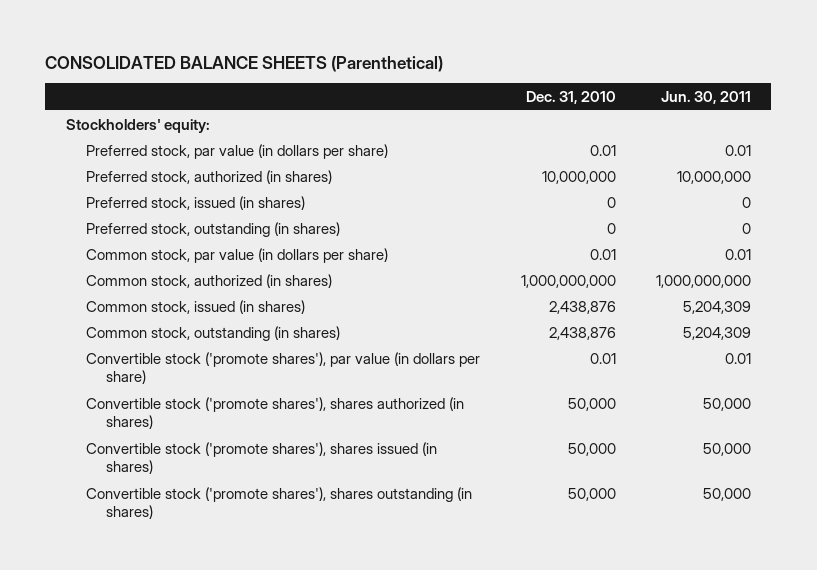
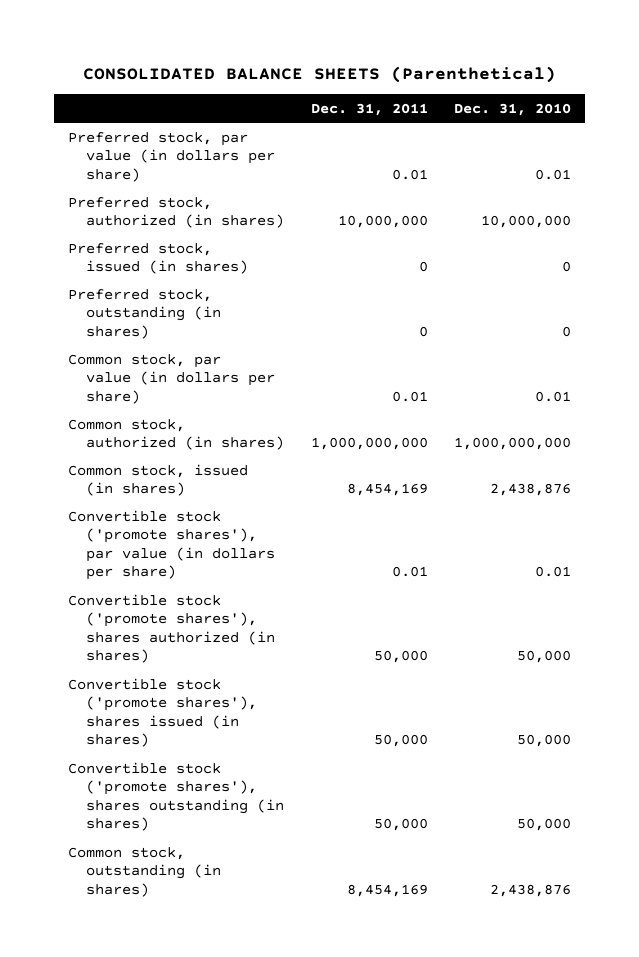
- | Dec. 31, 2010 | Jun. 30, 2011
+ | Dec. 31, 2011 | Dec. 31, 2010
- Stockholders' equity:
moved down: Common stock, outstanding (in shares) | 8,454,169 | 2,438,876

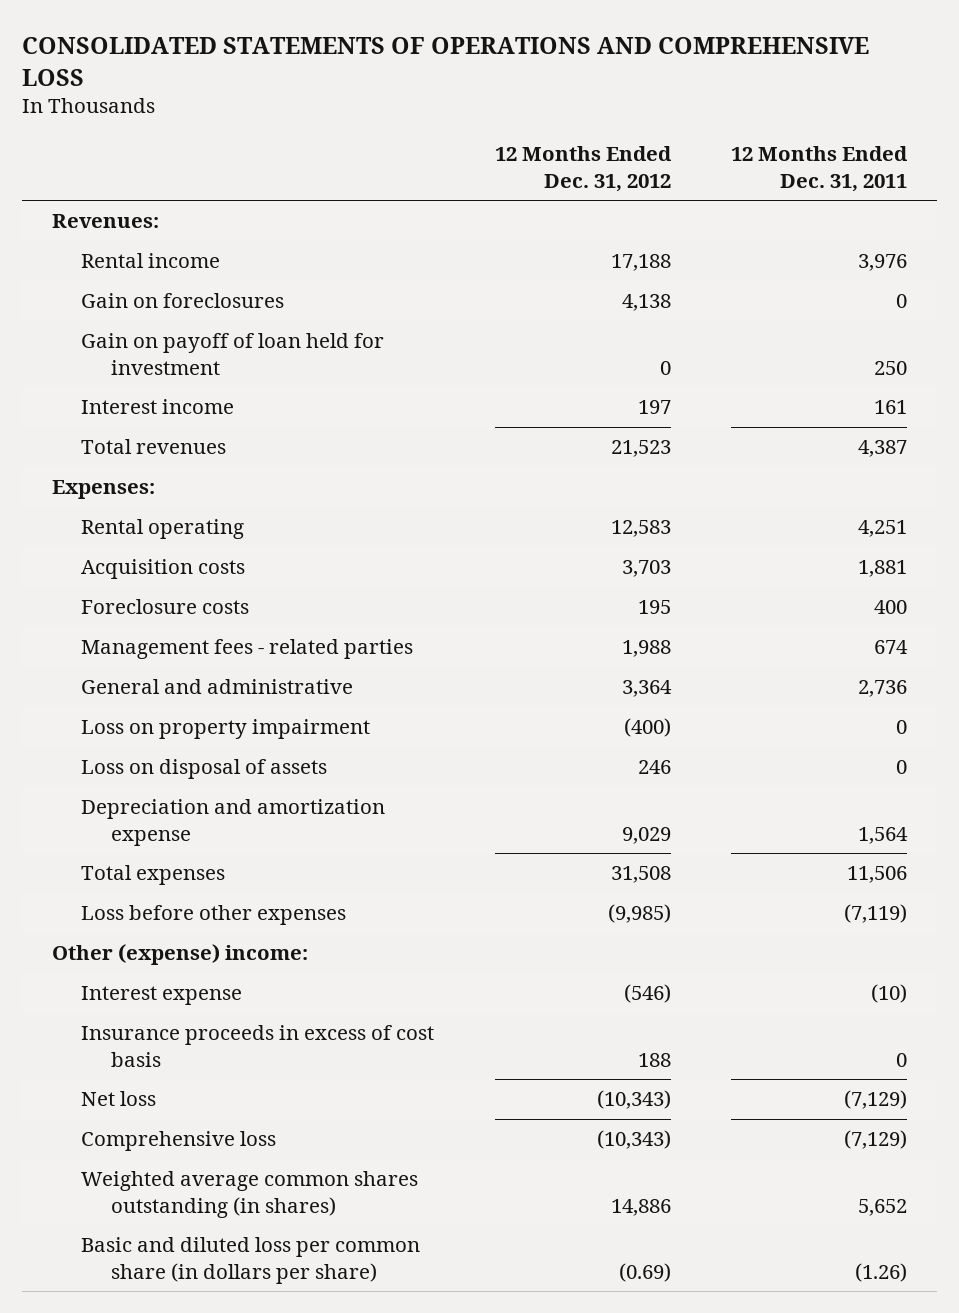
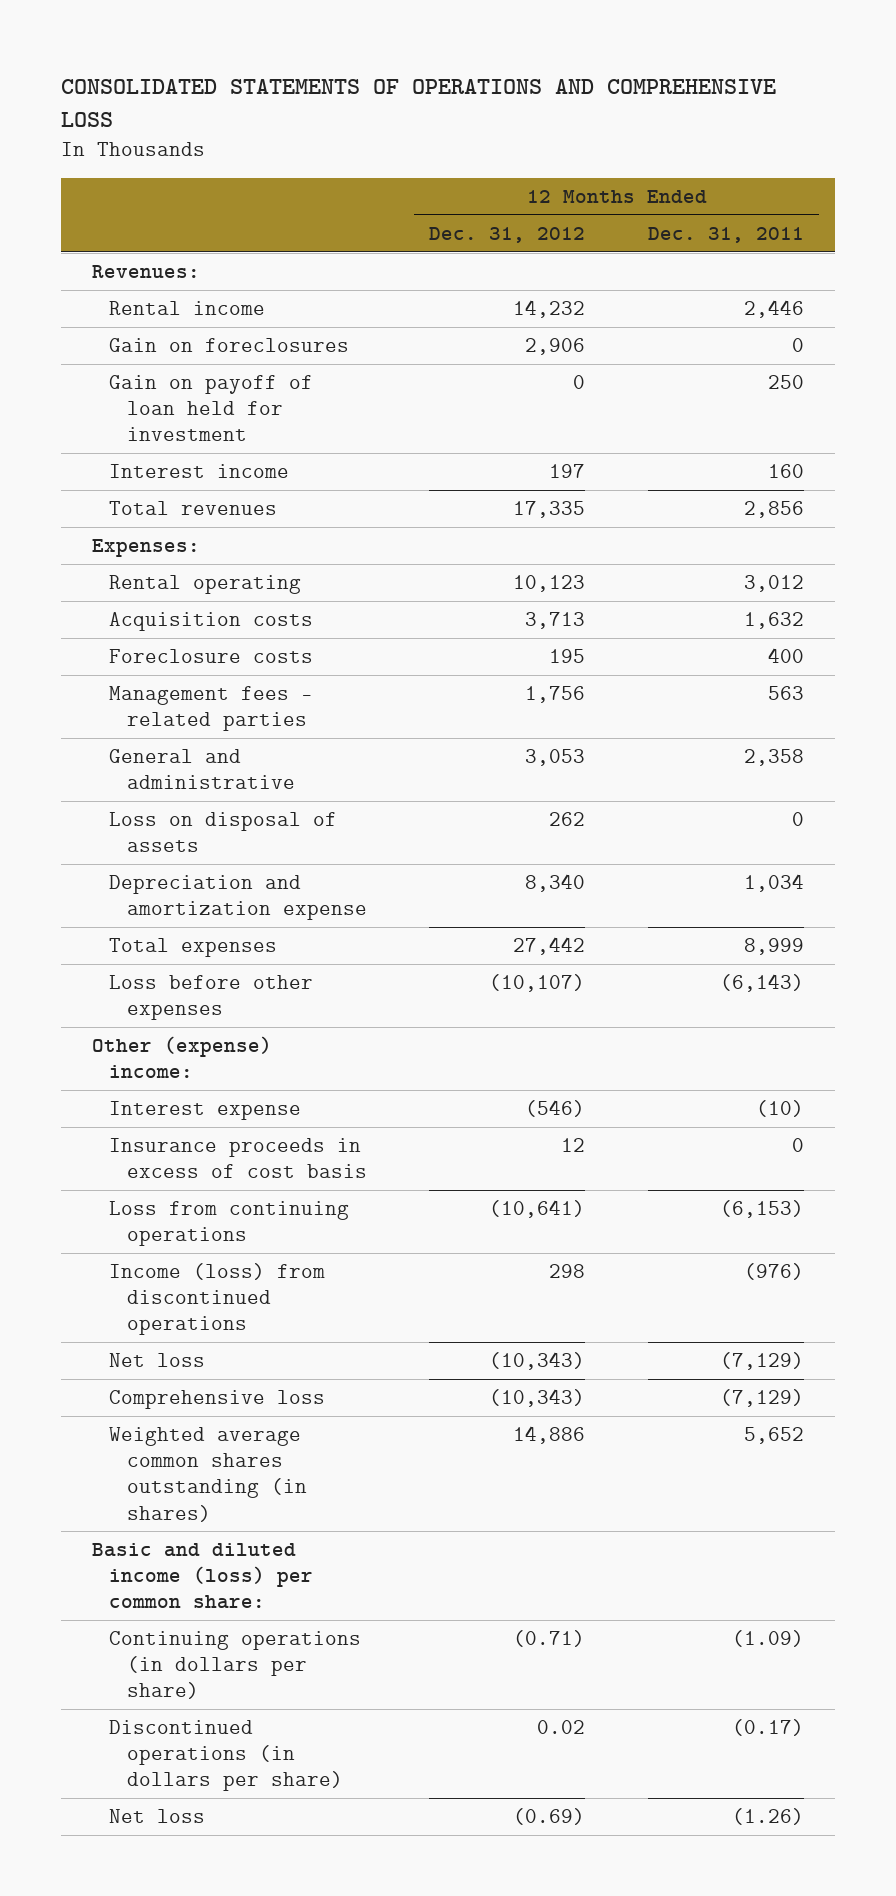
- Rental income | 17,188 | 3,976
- Gain on foreclosures | 4,138 | 0
+ Rental income | 14,232 | 2,446
+ Gain on foreclosures | 2,906 | 0
- Interest income | 197 | 161
- Total revenues | 21,523 | 4,387
+ Interest income | 197 | 160
+ Total revenues | 17,335 | 2,856
- Rental operating | 12,583 | 4,251
- Acquisition costs | 3,703 | 1,881
+ Rental operating | 10,123 | 3,012
+ Acquisition costs | 3,713 | 1,632
- Management fees - related parties | 1,988 | 674
- General and administrative | 3,364 | 2,736
- Loss on property impairment | (400) | 0
- Loss on disposal of assets | 246 | 0
- Depreciation and amortization expense | 9,029 | 1,564
- Total expenses | 31,508 | 11,506
- Loss before other expenses | (9,985) | (7,119)
+ Management fees - related parties | 1,756 | 563
+ General and administrative | 3,053 | 2,358
+ Loss on disposal of assets | 262 | 0
+ Depreciation and amortization expense | 8,340 | 1,034
+ Total expenses | 27,442 | 8,999
+ Loss before other expenses | (10,107) | (6,143)
- Insurance proceeds in excess of cost basis | 188 | 0
+ Insurance proceeds in excess of cost basis | 12 | 0
+ Loss from continuing operations | (10,641) | (6,153)
+ Income (loss) from discontinued operations | 298 | (976)
- Basic and diluted loss per common share (in dollars per share) | (0.69) | (1.26)
+ Basic and diluted income (loss) per common share:
+ Continuing operations (in dollars per share) | (0.71) | (1.09)
+ Discontinued operations (in dollars per share) | 0.02 | (0.17)
+ Net loss | (0.69) | (1.26)

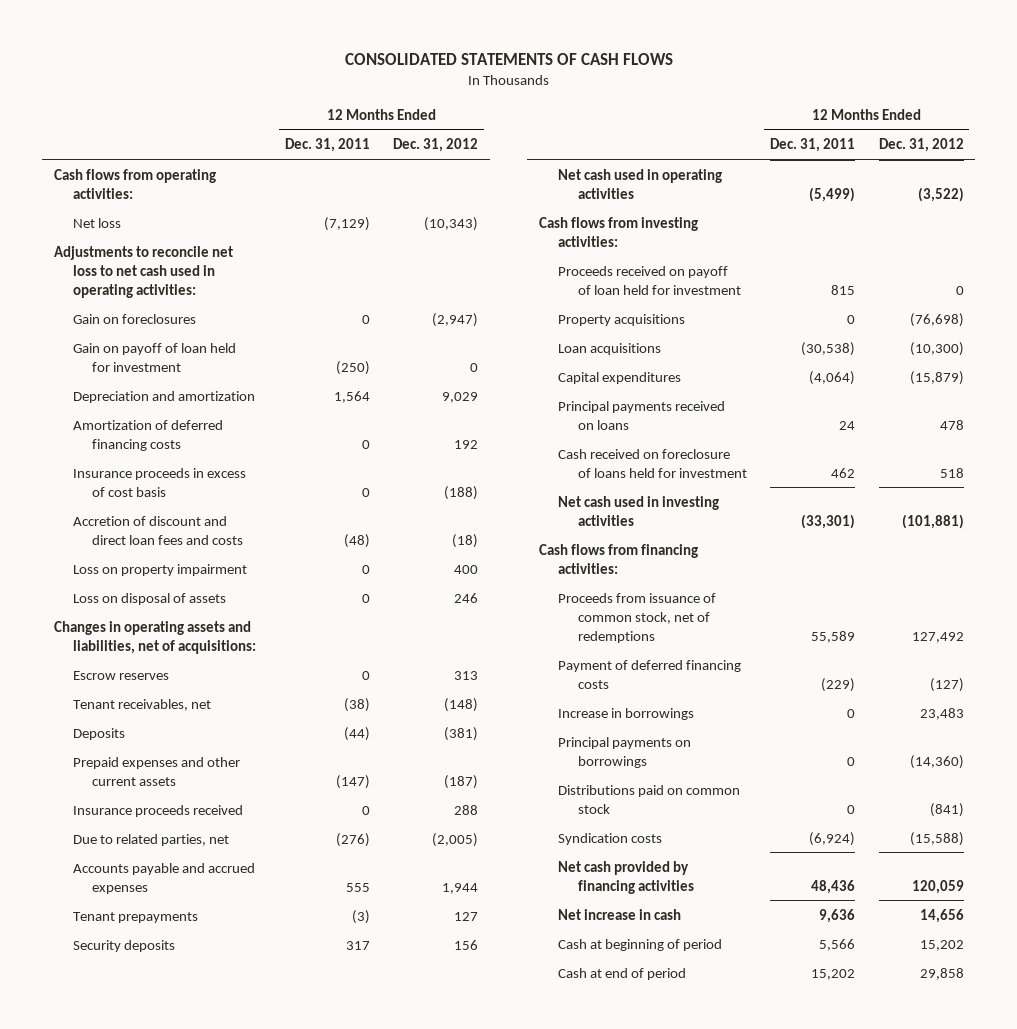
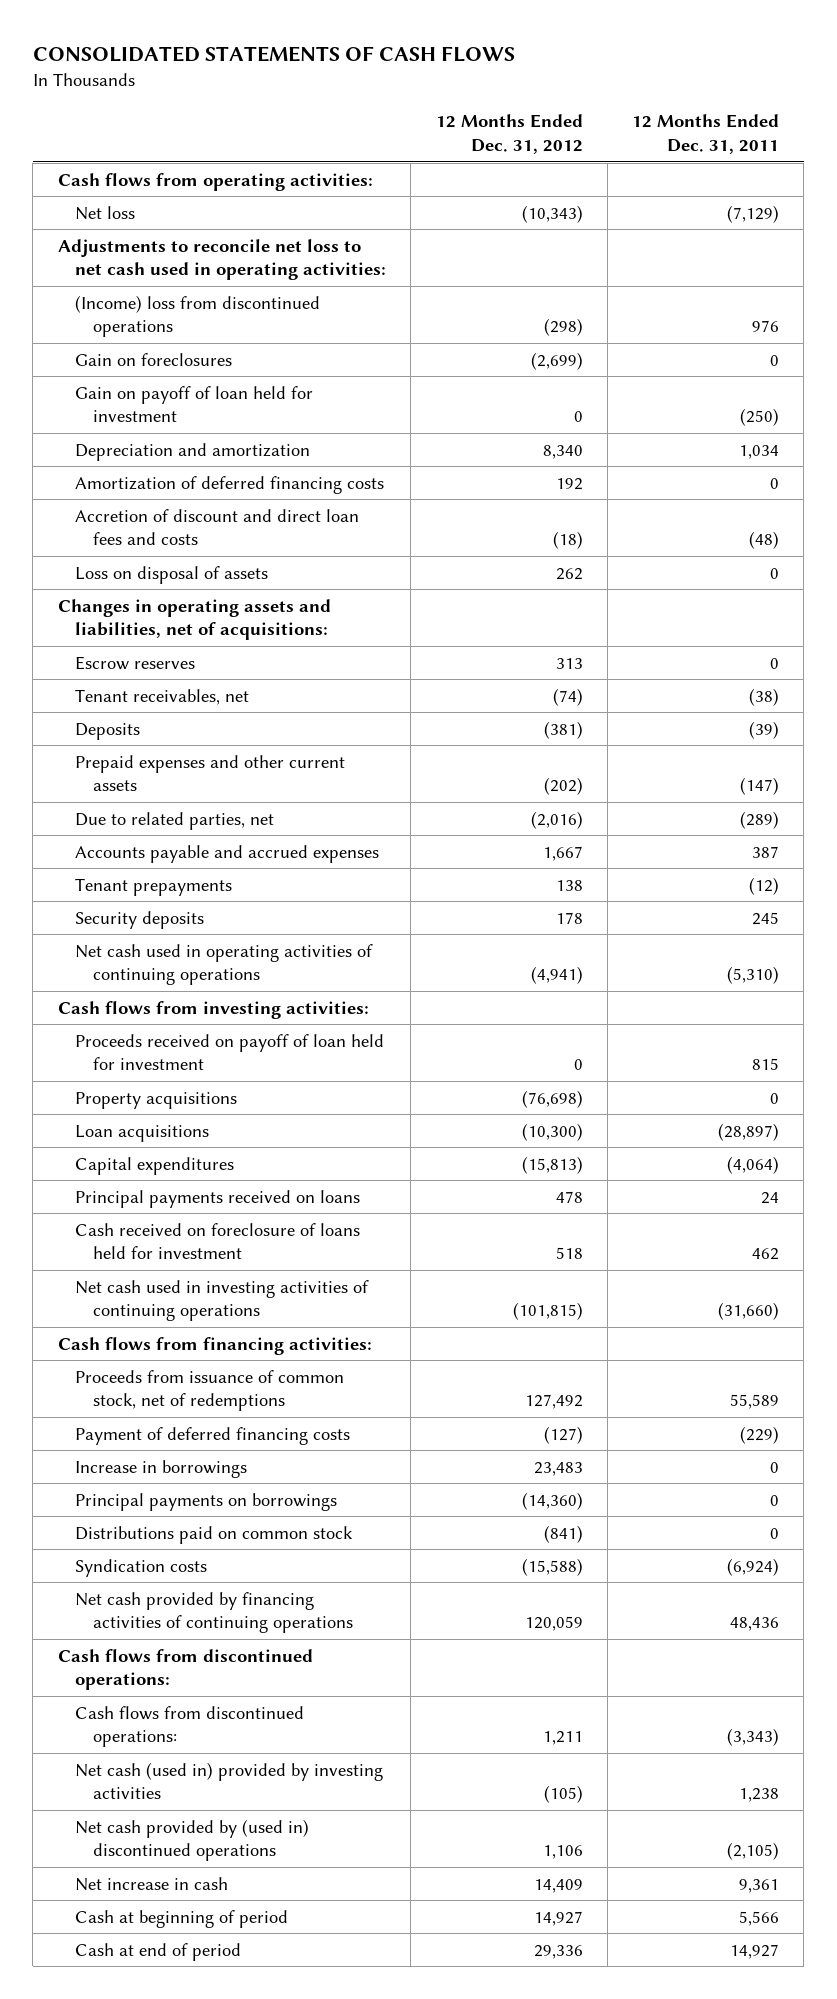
- | 12 Months Ended Dec. 31, 2011 | 12 Months Ended Dec. 31, 2012
+ | 12 Months Ended Dec. 31, 2012 | 12 Months Ended Dec. 31, 2011
- Gain on foreclosures | 0 | (2,947)
+ (Income) loss from discontinued operations | (298) | 976
+ Gain on foreclosures | (2,699) | 0
- Depreciation and amortization | 1,564 | 9,029
+ Depreciation and amortization | 8,340 | 1,034
- Insurance proceeds in excess of cost basis | 0 | (188)
- Loss on property impairment | 0 | 400
- Loss on disposal of assets | 0 | 246
+ Loss on disposal of assets | 262 | 0
- Tenant receivables, net | (38) | (148)
- Deposits | (44) | (381)
- Prepaid expenses and other current assets | (147) | (187)
- Insurance proceeds received | 0 | 288
- Due to related parties, net | (276) | (2,005)
- Accounts payable and accrued expenses | 555 | 1,944
- Tenant prepayments | (3) | 127
- Security deposits | 317 | 156
- Net cash used in operating activities | (5,499) | (3,522)
+ Tenant receivables, net | (74) | (38)
+ Deposits | (381) | (39)
+ Prepaid expenses and other current assets | (202) | (147)
+ Due to related parties, net | (2,016) | (289)
+ Accounts payable and accrued expenses | 1,667 | 387
+ Tenant prepayments | 138 | (12)
+ Security deposits | 178 | 245
+ Net cash used in operating activities of continuing operations | (4,941) | (5,310)
- Loan acquisitions | (30,538) | (10,300)
- Capital expenditures | (4,064) | (15,879)
+ Loan acquisitions | (10,300) | (28,897)
+ Capital expenditures | (15,813) | (4,064)
- Net cash used in investing activities | (33,301) | (101,881)
+ Net cash used in investing activities of continuing operations | (101,815) | (31,660)
- Net cash provided by financing activities | 48,436 | 120,059
- Net increase in cash | 9,636 | 14,656
- Cash at beginning of period | 5,566 | 15,202
- Cash at end of period | 15,202 | 29,858
+ Net cash provided by financing activities of continuing operations | 120,059 | 48,436
+ Cash flows from discontinued operations:
+ Cash flows from discontinued operations: | 1,211 | (3,343)
+ Net cash (used in) provided by investing activities | (105) | 1,238
+ Net cash provided by (used in) discontinued operations | 1,106 | (2,105)
+ Net increase in cash | 14,409 | 9,361
+ Cash at beginning of period | 14,927 | 5,566
+ Cash at end of period | 29,336 | 14,927

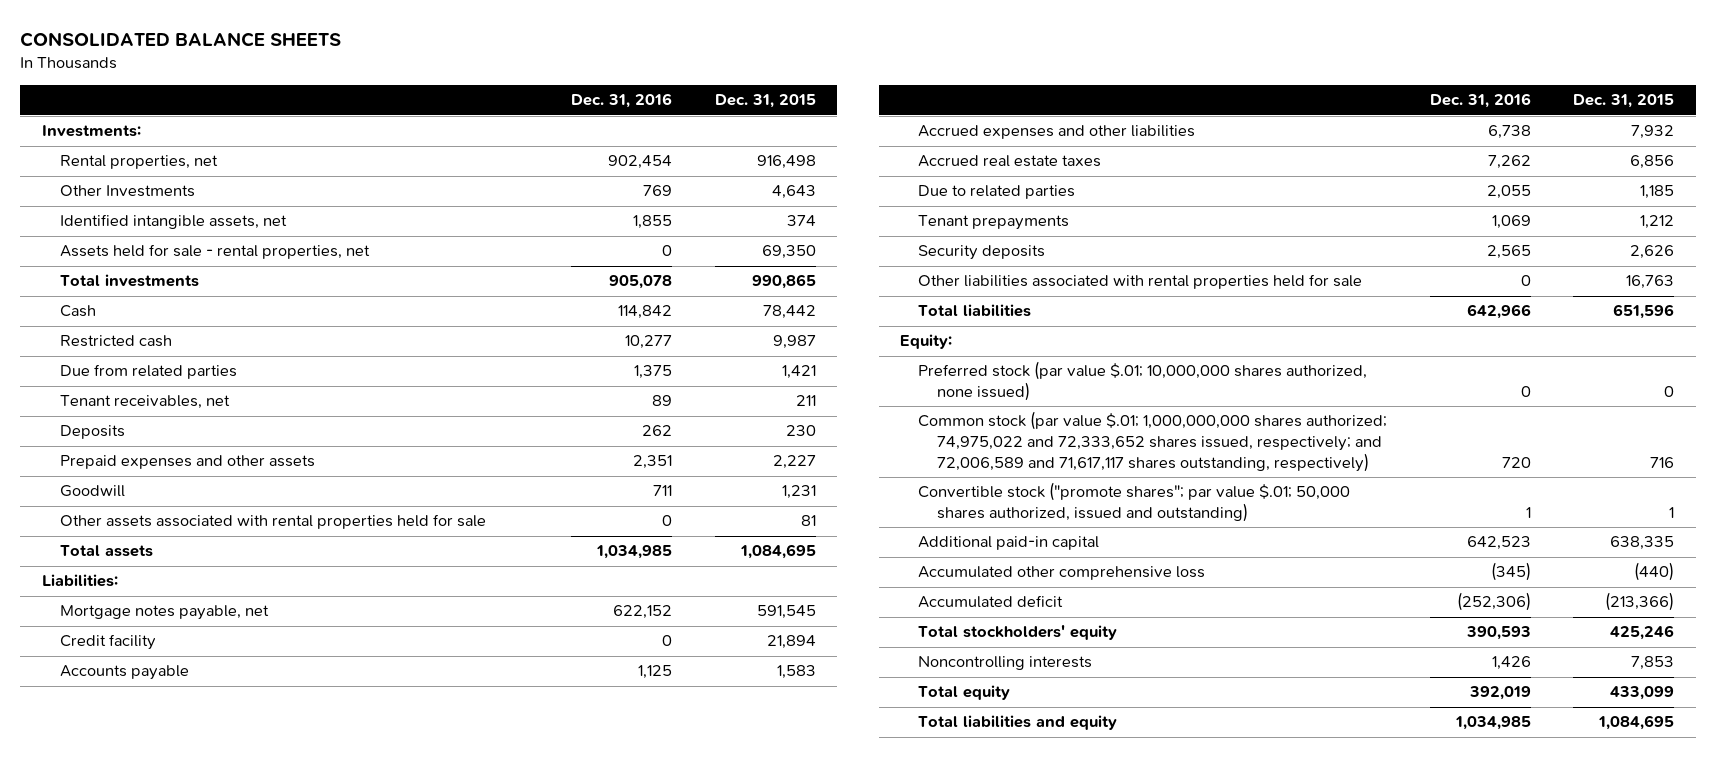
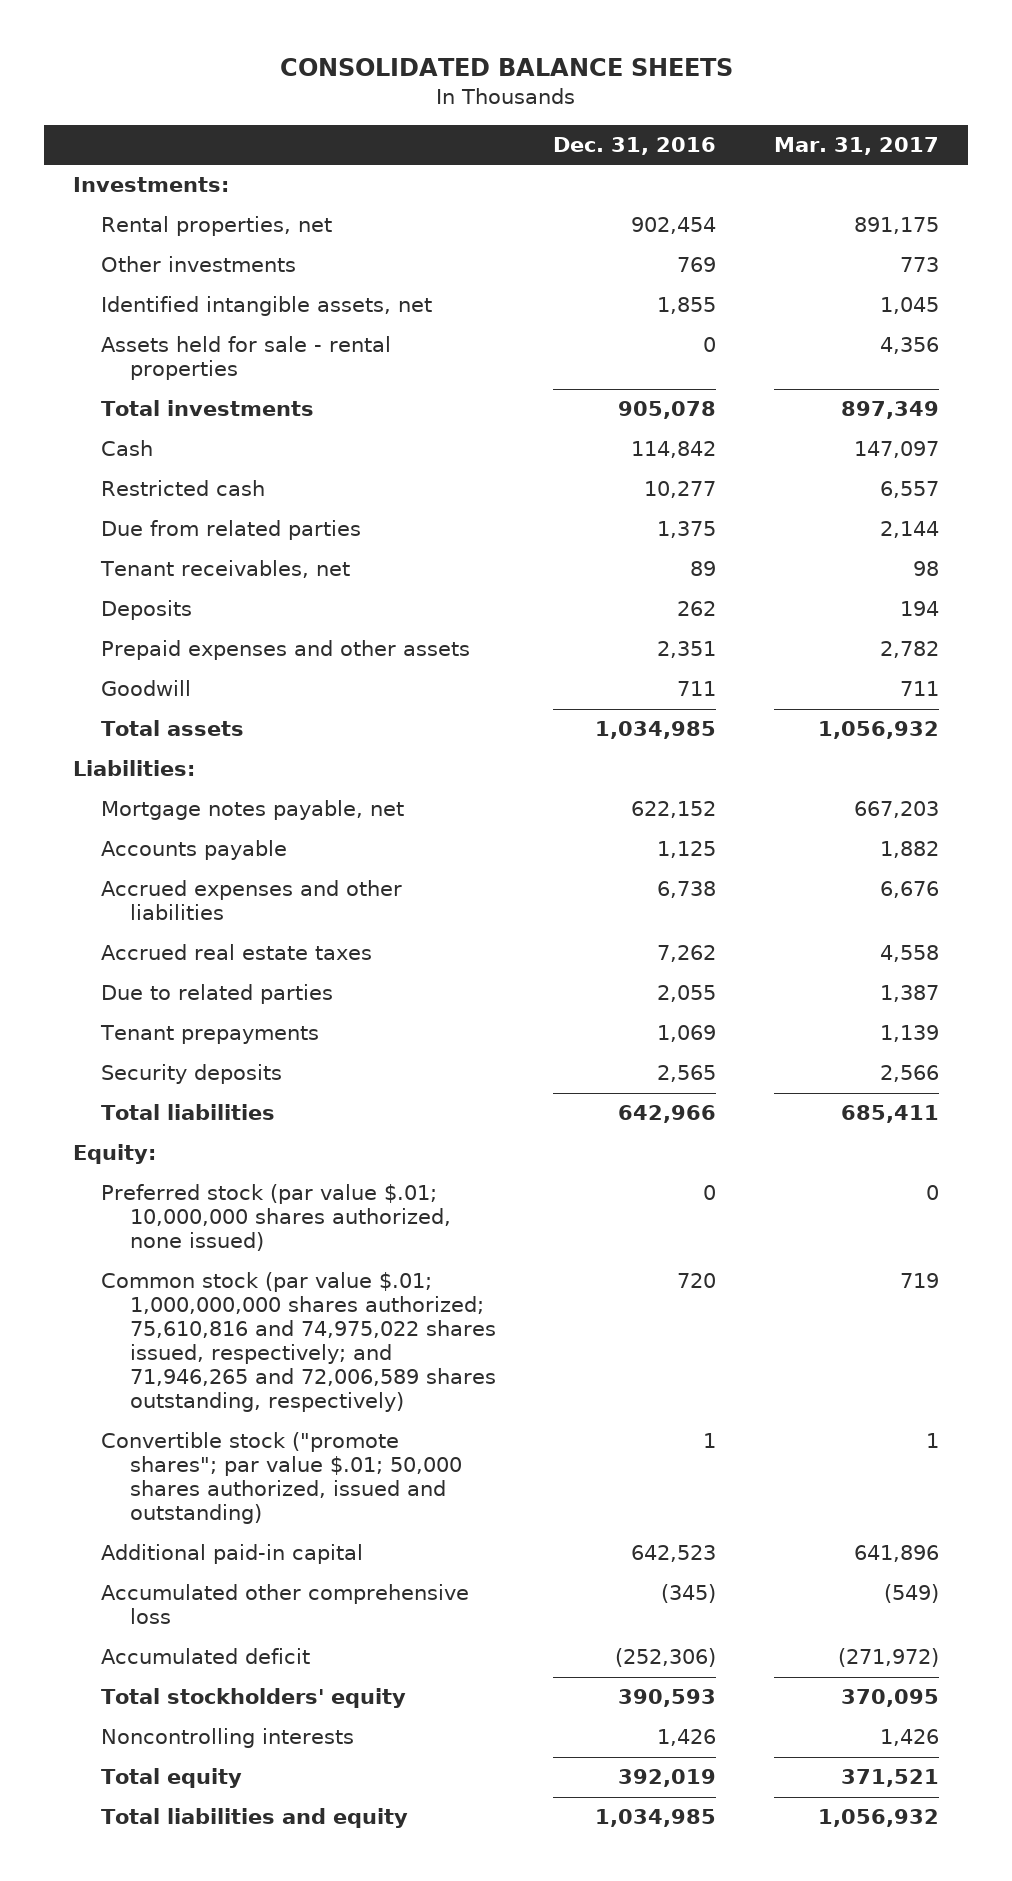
- | Dec. 31, 2016 | Dec. 31, 2015
+ | Dec. 31, 2016 | Mar. 31, 2017
- Other Investments | 769 | 4,643
+ Other investments | 769 | 773
- Assets held for sale - rental properties, net | 0 | 69,350
+ Assets held for sale - rental properties | 0 | 4,356
- Other assets associated with rental properties held for sale | 0 | 81
- Credit facility | 0 | 21,894
- Other liabilities associated with rental properties held for sale | 0 | 16,763
- Common stock (par value $.01; 1,000,000,000 shares authorized; 74,975,022 and 72,333,652 shares issued, respectively; and 72,006,589 and 71,617,117 shares outstanding, respectively) | 720 | 716
+ Common stock (par value $.01; 1,000,000,000 shares authorized; 75,610,816 and 74,975,022 shares issued, respectively; and 71,946,265 and 72,006,589 shares outstanding, respectively) | 720 | 719

